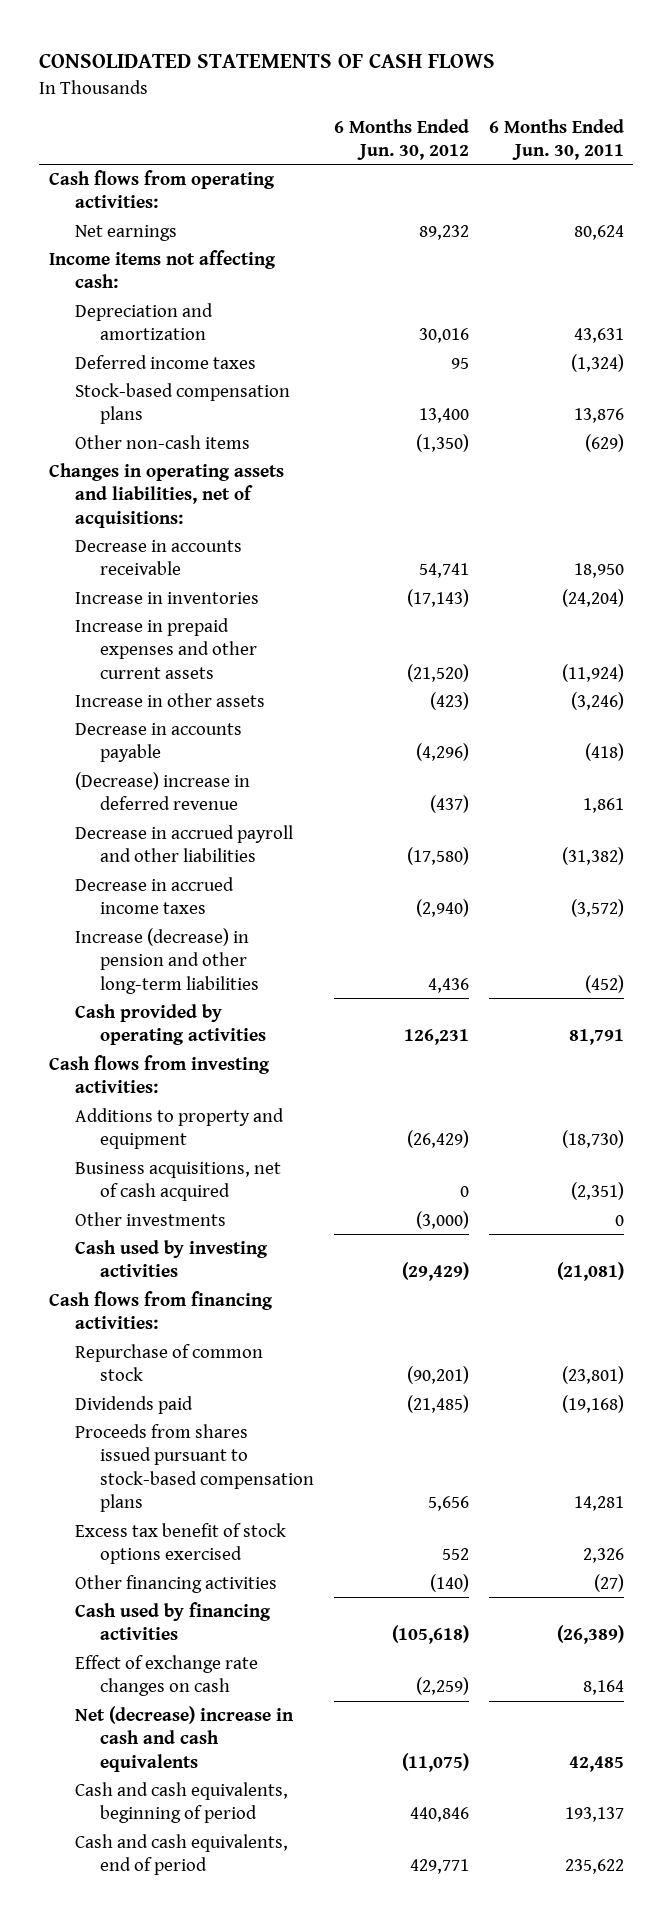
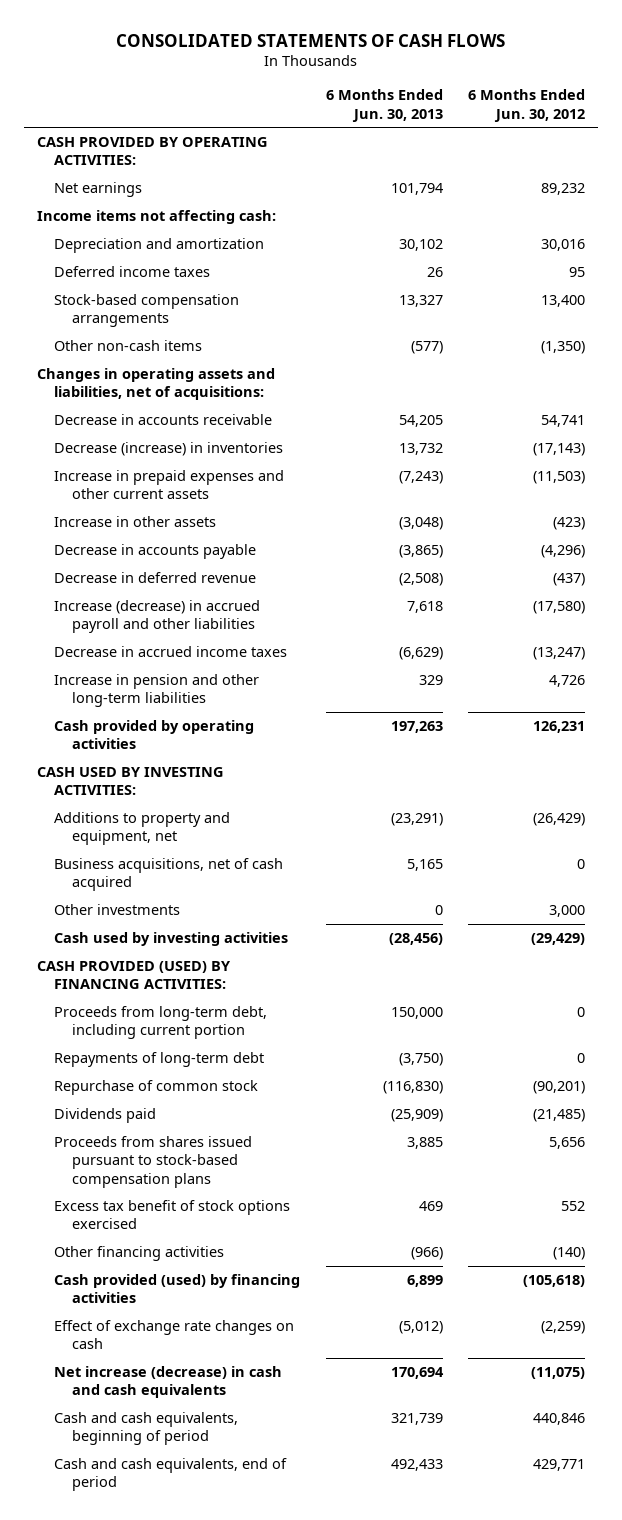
- | 6 Months Ended Jun. 30, 2012 | 6 Months Ended Jun. 30, 2011
+ | 6 Months Ended Jun. 30, 2013 | 6 Months Ended Jun. 30, 2012
- Cash flows from operating activities:
+ CASH PROVIDED BY OPERATING ACTIVITIES:
- Stock-based compensation plans | 13,400 | 13,876
+ Stock-based compensation arrangements | 13,327 | 13,400
- Increase in inventories | (17,143) | (24,204)
- Increase in prepaid expenses and other current assets | (21,520) | (11,924)
+ Decrease (increase) in inventories | 13,732 | (17,143)
+ Increase in prepaid expenses and other current assets | (7,243) | (11,503)
- (Decrease) increase in deferred revenue | (437) | 1,861
- Decrease in accrued payroll and other liabilities | (17,580) | (31,382)
- Decrease in accrued income taxes | (2,940) | (3,572)
- Increase (decrease) in pension and other long-term liabilities | 4,436 | (452)
+ Decrease in deferred revenue | (2,508) | (437)
+ Increase (decrease) in accrued payroll and other liabilities | 7,618 | (17,580)
+ Decrease in accrued income taxes | (6,629) | (13,247)
+ Increase in pension and other long-term liabilities | 329 | 4,726
- Cash flows from investing activities:
- Additions to property and equipment | (26,429) | (18,730)
+ CASH USED BY INVESTING ACTIVITIES:
+ Additions to property and equipment, net | (23,291) | (26,429)
- Other investments | (3,000) | 0
+ Other investments | 0 | 3,000
- Cash flows from financing activities:
+ CASH PROVIDED (USED) BY FINANCING ACTIVITIES:
+ Proceeds from long-term debt, including current portion | 150,000 | 0
+ Repayments of long-term debt | (3,750) | 0
- Cash used by financing activities | (105,618) | (26,389)
+ Cash provided (used) by financing activities | 6,899 | (105,618)
- Net (decrease) increase in cash and cash equivalents | (11,075) | 42,485
+ Net increase (decrease) in cash and cash equivalents | 170,694 | (11,075)

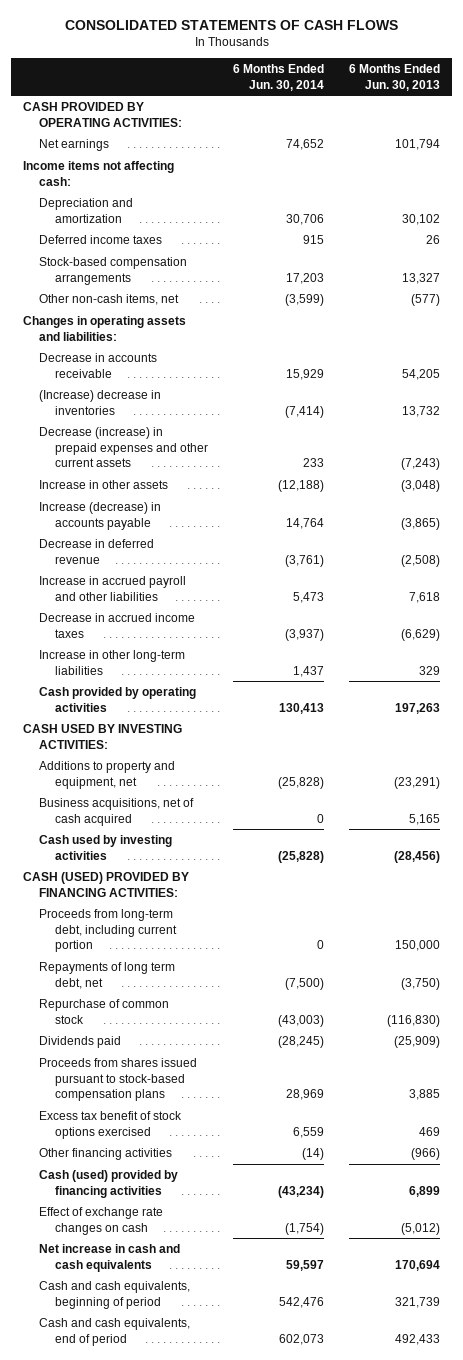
- | 6 Months Ended Jun. 30, 2013 | 6 Months Ended Jun. 30, 2012
+ | 6 Months Ended Jun. 30, 2014 | 6 Months Ended Jun. 30, 2013
- Other non-cash items | (577) | (1,350)
- Changes in operating assets and liabilities, net of acquisitions:
+ Other non-cash items, net | (3,599) | (577)
+ Changes in operating assets and liabilities:
- Decrease (increase) in inventories | 13,732 | (17,143)
- Increase in prepaid expenses and other current assets | (7,243) | (11,503)
+ (Increase) decrease in inventories | (7,414) | 13,732
+ Decrease (increase) in prepaid expenses and other current assets | 233 | (7,243)
- Decrease in accounts payable | (3,865) | (4,296)
+ Increase (decrease) in accounts payable | 14,764 | (3,865)
- Increase (decrease) in accrued payroll and other liabilities | 7,618 | (17,580)
+ Increase in accrued payroll and other liabilities | 5,473 | 7,618
- Increase in pension and other long-term liabilities | 329 | 4,726
+ Increase in other long-term liabilities | 1,437 | 329
- Other investments | 0 | 3,000
- CASH PROVIDED (USED) BY FINANCING ACTIVITIES:
+ CASH (USED) PROVIDED BY FINANCING ACTIVITIES:
- Repayments of long-term debt | (3,750) | 0
+ Repayments of long term debt, net | (7,500) | (3,750)
- Cash provided (used) by financing activities | 6,899 | (105,618)
+ Cash (used) provided by financing activities | (43,234) | 6,899
- Net increase (decrease) in cash and cash equivalents | 170,694 | (11,075)
+ Net increase in cash and cash equivalents | 59,597 | 170,694

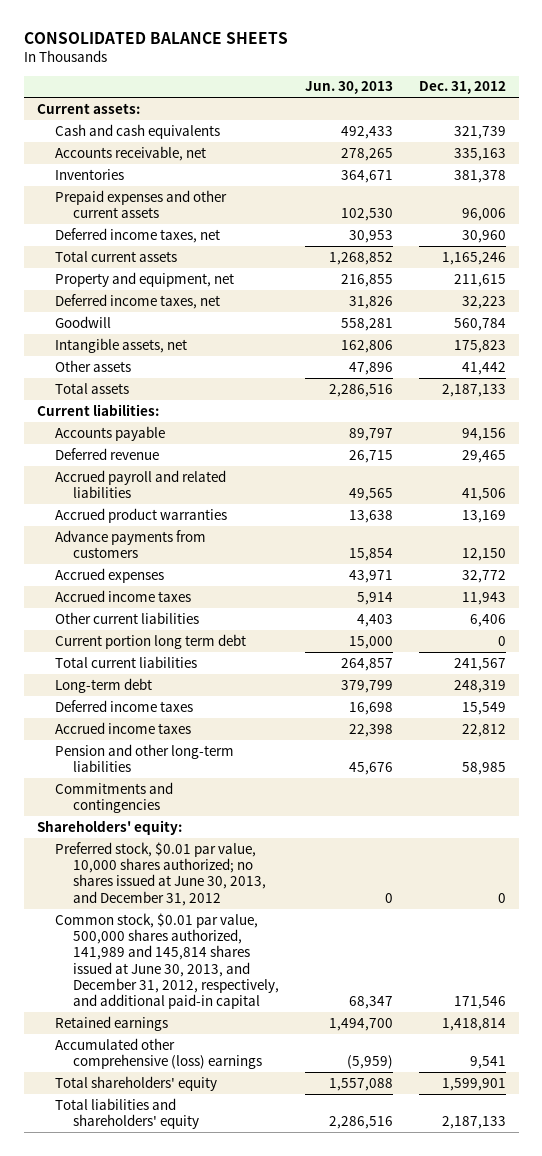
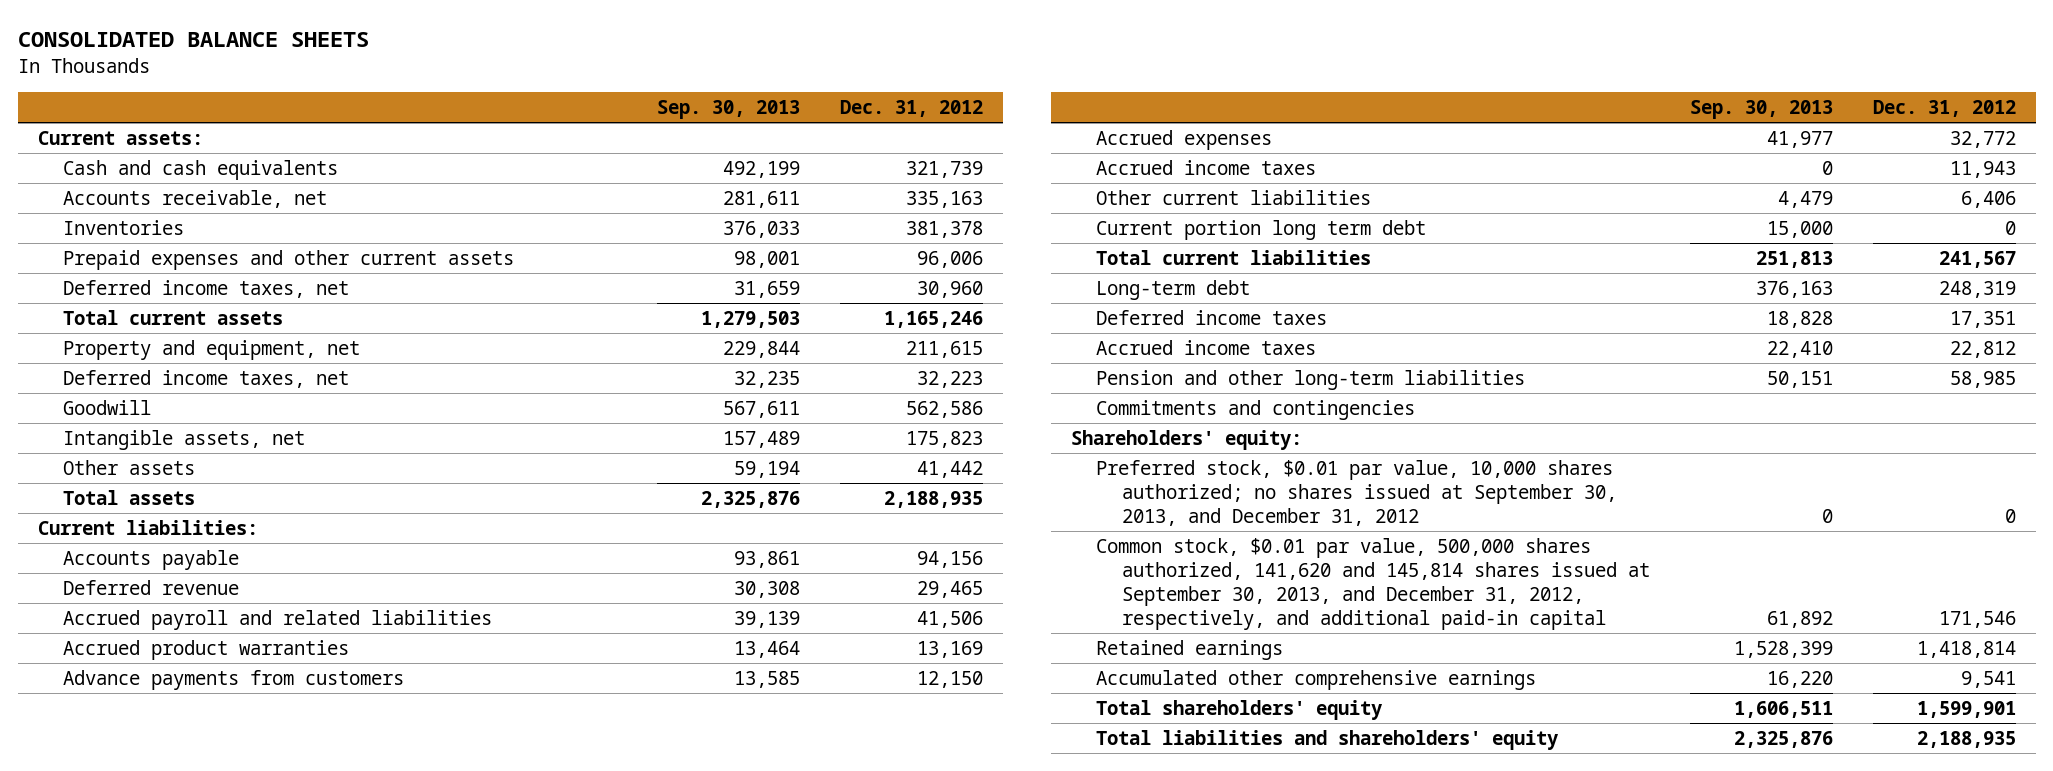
- | Jun. 30, 2013 | Dec. 31, 2012
+ | Sep. 30, 2013 | Dec. 31, 2012
- Goodwill | 558,281 | 560,784
+ Goodwill | 567,611 | 562,586
- Total assets | 2,286,516 | 2,187,133
+ Total assets | 2,325,876 | 2,188,935
- Deferred income taxes | 16,698 | 15,549
+ Deferred income taxes | 18,828 | 17,351
- Preferred stock, $0.01 par value, 10,000 shares authorized; no shares issued at June 30, 2013, and December 31, 2012 | 0 | 0
- Common stock, $0.01 par value, 500,000 shares authorized, 141,989 and 145,814 shares issued at June 30, 2013, and December 31, 2012, respectively, and additional paid-in capital | 68,347 | 171,546
+ Preferred stock, $0.01 par value, 10,000 shares authorized; no shares issued at September 30, 2013, and December 31, 2012 | 0 | 0
+ Common stock, $0.01 par value, 500,000 shares authorized, 141,620 and 145,814 shares issued at September 30, 2013, and December 31, 2012, respectively, and additional paid-in capital | 61,892 | 171,546
- Accumulated other comprehensive (loss) earnings | (5,959) | 9,541
+ Accumulated other comprehensive earnings | 16,220 | 9,541
- Total liabilities and shareholders' equity | 2,286,516 | 2,187,133
+ Total liabilities and shareholders' equity | 2,325,876 | 2,188,935

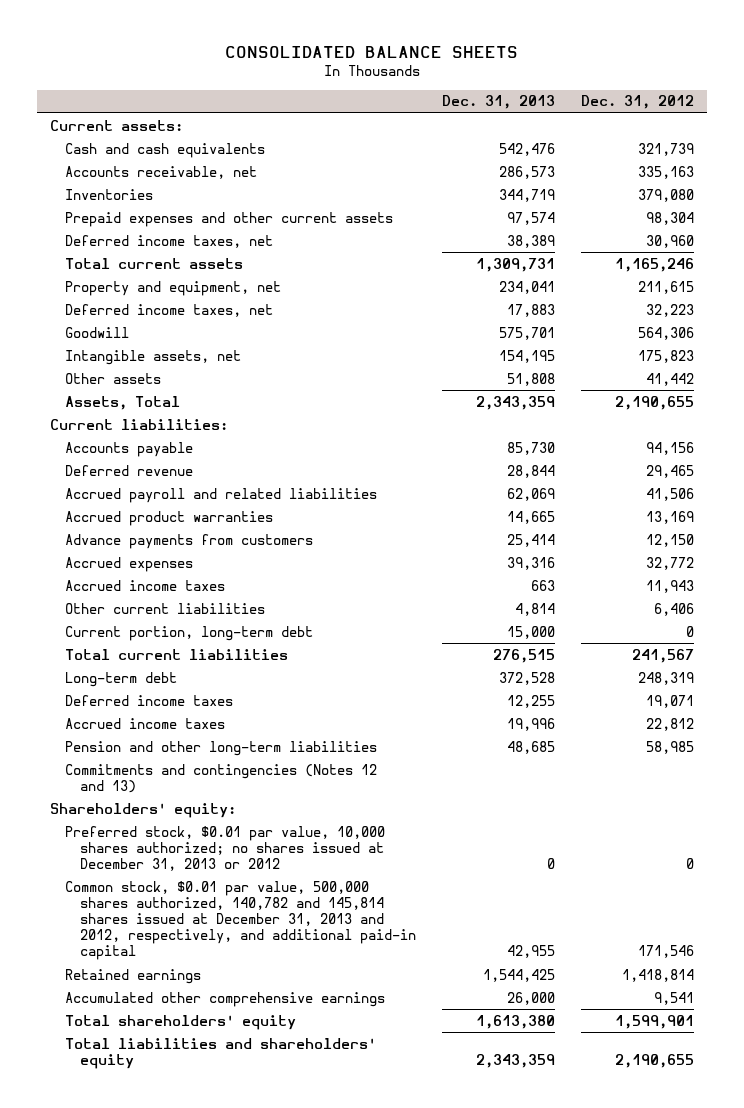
- | Sep. 30, 2013 | Dec. 31, 2012
+ | Dec. 31, 2013 | Dec. 31, 2012
- Inventories | 376,033 | 381,378
- Prepaid expenses and other current assets | 98,001 | 96,006
+ Inventories | 344,719 | 379,080
+ Prepaid expenses and other current assets | 97,574 | 98,304
- Goodwill | 567,611 | 562,586
+ Goodwill | 575,701 | 564,306
- Total assets | 2,325,876 | 2,188,935
+ Assets, Total | 2,343,359 | 2,190,655
- Current portion long term debt | 15,000 | 0
+ Current portion, long-term debt | 15,000 | 0
- Deferred income taxes | 18,828 | 17,351
+ Deferred income taxes | 12,255 | 19,071
- Commitments and contingencies
+ Commitments and contingencies (Notes 12 and 13)
- Preferred stock, $0.01 par value, 10,000 shares authorized; no shares issued at September 30, 2013, and December 31, 2012 | 0 | 0
- Common stock, $0.01 par value, 500,000 shares authorized, 141,620 and 145,814 shares issued at September 30, 2013, and December 31, 2012, respectively, and additional paid-in capital | 61,892 | 171,546
+ Preferred stock, $0.01 par value, 10,000 shares authorized; no shares issued at December 31, 2013 or 2012 | 0 | 0
+ Common stock, $0.01 par value, 500,000 shares authorized, 140,782 and 145,814 shares issued at December 31, 2013 and 2012, respectively, and additional paid-in capital | 42,955 | 171,546
- Total liabilities and shareholders' equity | 2,325,876 | 2,188,935
+ Total liabilities and shareholders' equity | 2,343,359 | 2,190,655

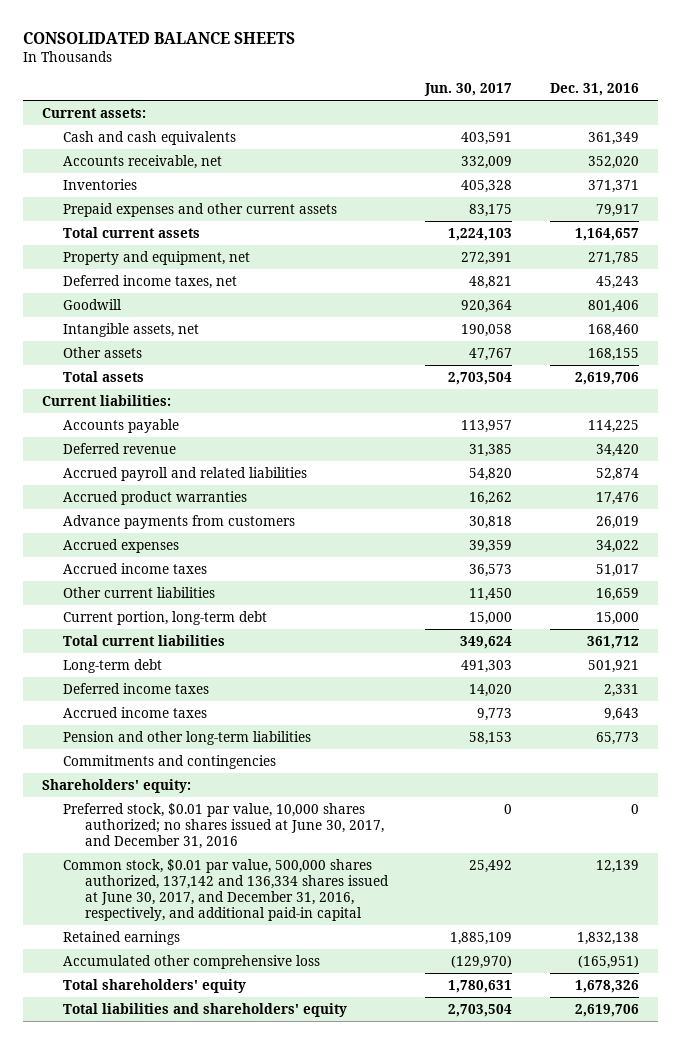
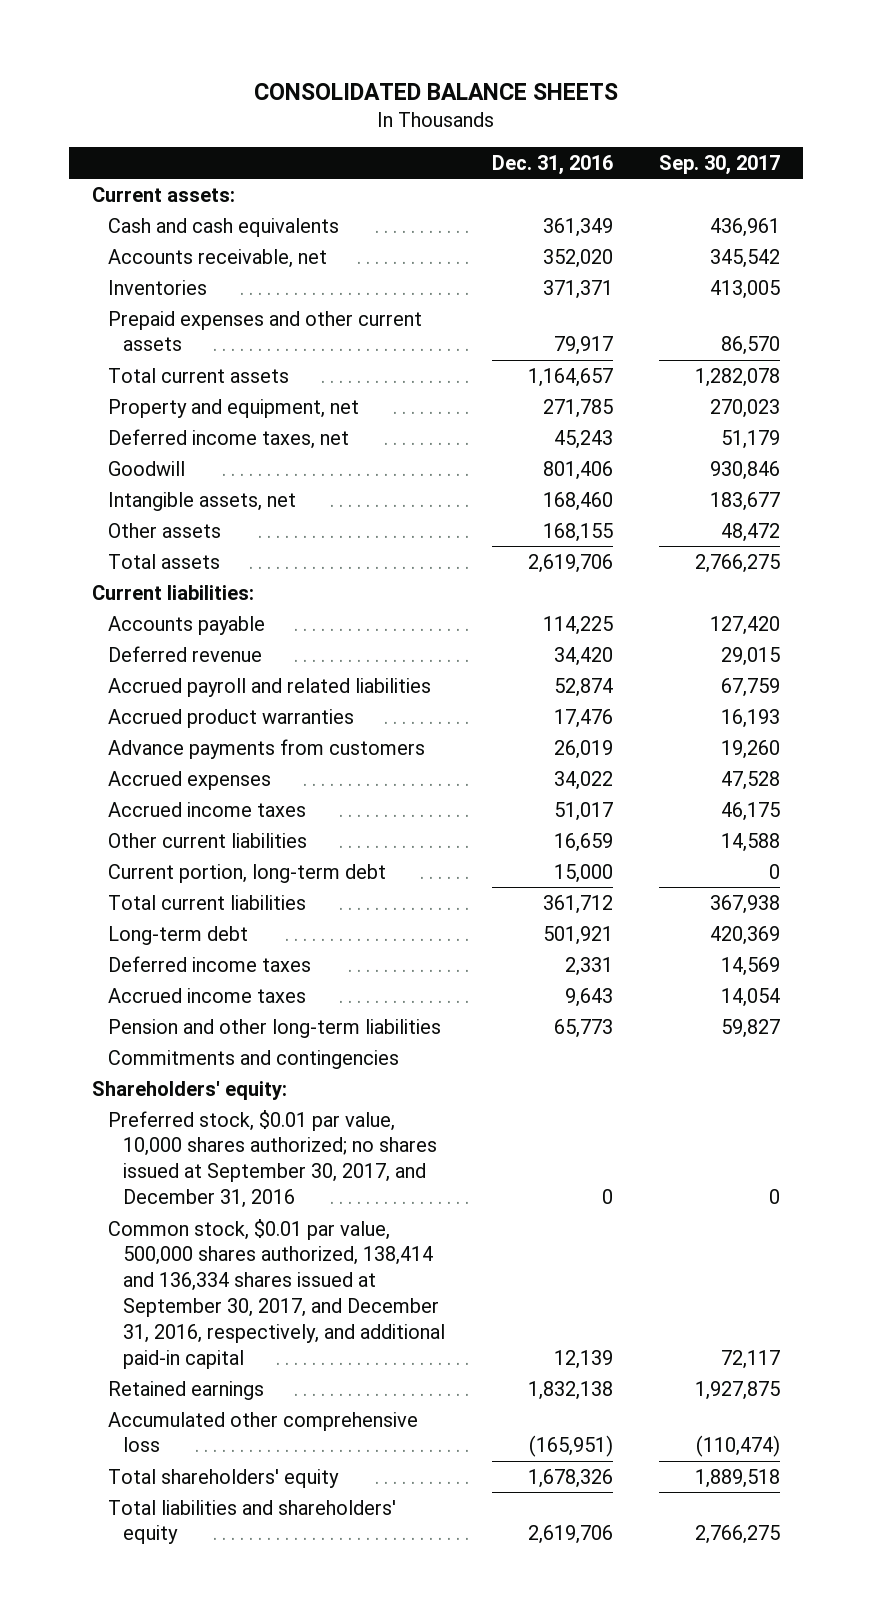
- | Jun. 30, 2017 | Dec. 31, 2016
+ | Dec. 31, 2016 | Sep. 30, 2017
- Preferred stock, $0.01 par value, 10,000 shares authorized; no shares issued at June 30, 2017, and December 31, 2016 | 0 | 0
- Common stock, $0.01 par value, 500,000 shares authorized, 137,142 and 136,334 shares issued at June 30, 2017, and December 31, 2016, respectively, and additional paid-in capital | 25,492 | 12,139
+ Preferred stock, $0.01 par value, 10,000 shares authorized; no shares issued at September 30, 2017, and December 31, 2016 | 0 | 0
+ Common stock, $0.01 par value, 500,000 shares authorized, 138,414 and 136,334 shares issued at September 30, 2017, and December 31, 2016, respectively, and additional paid-in capital | 12,139 | 72,117

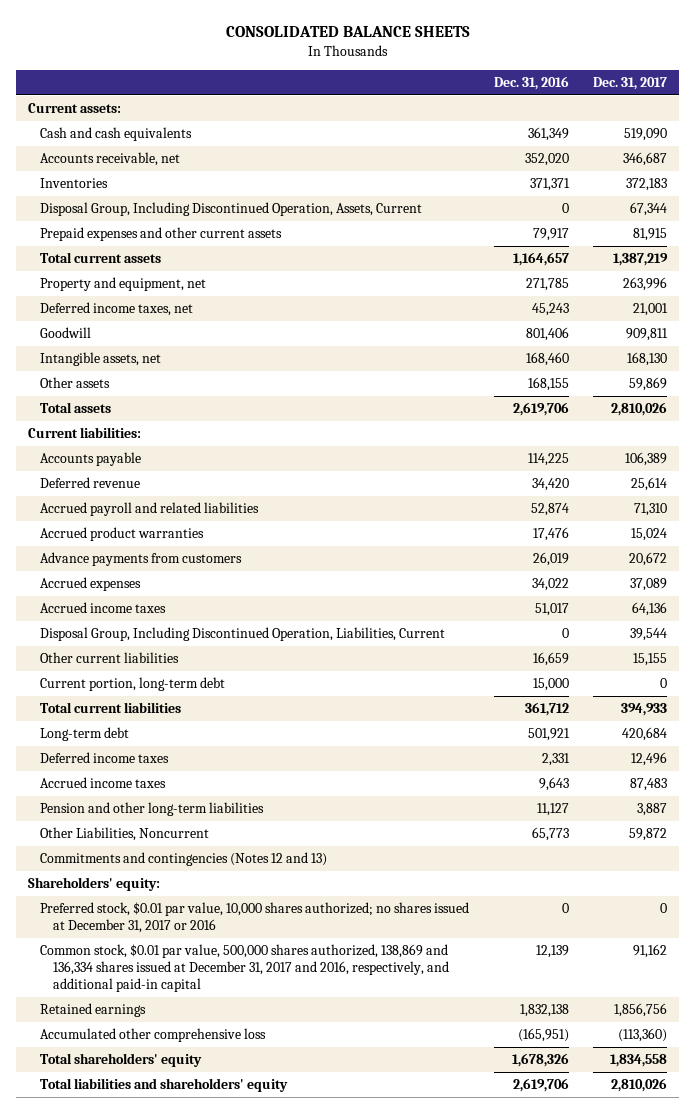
- | Dec. 31, 2016 | Sep. 30, 2017
+ | Dec. 31, 2016 | Dec. 31, 2017
+ Disposal Group, Including Discontinued Operation, Assets, Current | 0 | 67,344
+ Disposal Group, Including Discontinued Operation, Liabilities, Current | 0 | 39,544
- Pension and other long-term liabilities | 65,773 | 59,827
- Commitments and contingencies
+ Pension and other long-term liabilities | 11,127 | 3,887
+ Other Liabilities, Noncurrent | 65,773 | 59,872
+ Commitments and contingencies (Notes 12 and 13)
- Preferred stock, $0.01 par value, 10,000 shares authorized; no shares issued at September 30, 2017, and December 31, 2016 | 0 | 0
- Common stock, $0.01 par value, 500,000 shares authorized, 138,414 and 136,334 shares issued at September 30, 2017, and December 31, 2016, respectively, and additional paid-in capital | 12,139 | 72,117
+ Preferred stock, $0.01 par value, 10,000 shares authorized; no shares issued at December 31, 2017 or 2016 | 0 | 0
+ Common stock, $0.01 par value, 500,000 shares authorized, 138,869 and 136,334 shares issued at December 31, 2017 and 2016, respectively, and additional paid-in capital | 12,139 | 91,162

